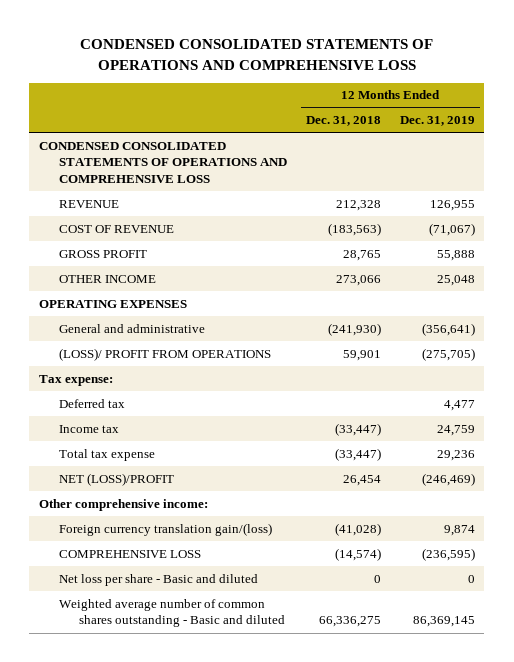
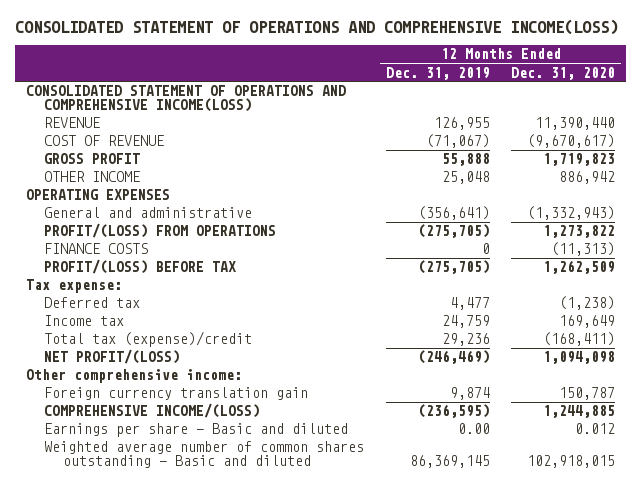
- CONDENSED CONSOLIDATED STATEMENTS OF OPERATIONS AND COMPREHENSIVE LOSS
+ CONSOLIDATED STATEMENT OF OPERATIONS AND COMPREHENSIVE INCOME(LOSS)
- | 12 Months Ended Dec. 31, 2018 | 12 Months Ended Dec. 31, 2019
+ | 12 Months Ended Dec. 31, 2019 | 12 Months Ended Dec. 31, 2020
- CONDENSED CONSOLIDATED STATEMENTS OF OPERATIONS AND COMPREHENSIVE LOSS
+ CONSOLIDATED STATEMENT OF OPERATIONS AND COMPREHENSIVE INCOME(LOSS)
- (LOSS)/ PROFIT FROM OPERATIONS | 59,901 | (275,705)
+ PROFIT/(LOSS) FROM OPERATIONS | (275,705) | 1,273,822
+ FINANCE COSTS | 0 | (11,313)
+ PROFIT/(LOSS) BEFORE TAX | (275,705) | 1,262,509
- Total tax expense | (33,447) | 29,236
- NET (LOSS)/PROFIT | 26,454 | (246,469)
+ Total tax (expense)/credit | 29,236 | (168,411)
+ NET PROFIT/(LOSS) | (246,469) | 1,094,098
- Foreign currency translation gain/(loss) | (41,028) | 9,874
- COMPREHENSIVE LOSS | (14,574) | (236,595)
- Net loss per share - Basic and diluted | 0 | 0
+ Foreign currency translation gain | 9,874 | 150,787
+ COMPREHENSIVE INCOME/(LOSS) | (236,595) | 1,244,885
+ Earnings per share - Basic and diluted | 0.00 | 0.012

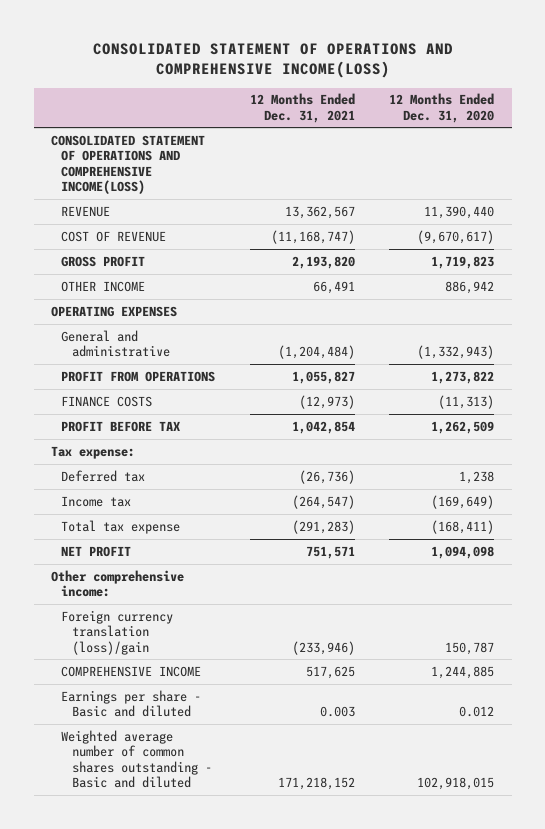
- | 12 Months Ended Dec. 31, 2019 | 12 Months Ended Dec. 31, 2020
+ | 12 Months Ended Dec. 31, 2021 | 12 Months Ended Dec. 31, 2020
- PROFIT/(LOSS) FROM OPERATIONS | (275,705) | 1,273,822
+ PROFIT FROM OPERATIONS | 1,055,827 | 1,273,822
- PROFIT/(LOSS) BEFORE TAX | (275,705) | 1,262,509
+ PROFIT BEFORE TAX | 1,042,854 | 1,262,509
- Deferred tax | 4,477 | (1,238)
- Income tax | 24,759 | 169,649
- Total tax (expense)/credit | 29,236 | (168,411)
- NET PROFIT/(LOSS) | (246,469) | 1,094,098
+ Deferred tax | (26,736) | 1,238
+ Income tax | (264,547) | (169,649)
+ Total tax expense | (291,283) | (168,411)
+ NET PROFIT | 751,571 | 1,094,098
- Foreign currency translation gain | 9,874 | 150,787
- COMPREHENSIVE INCOME/(LOSS) | (236,595) | 1,244,885
+ Foreign currency translation (loss)/gain | (233,946) | 150,787
+ COMPREHENSIVE INCOME | 517,625 | 1,244,885

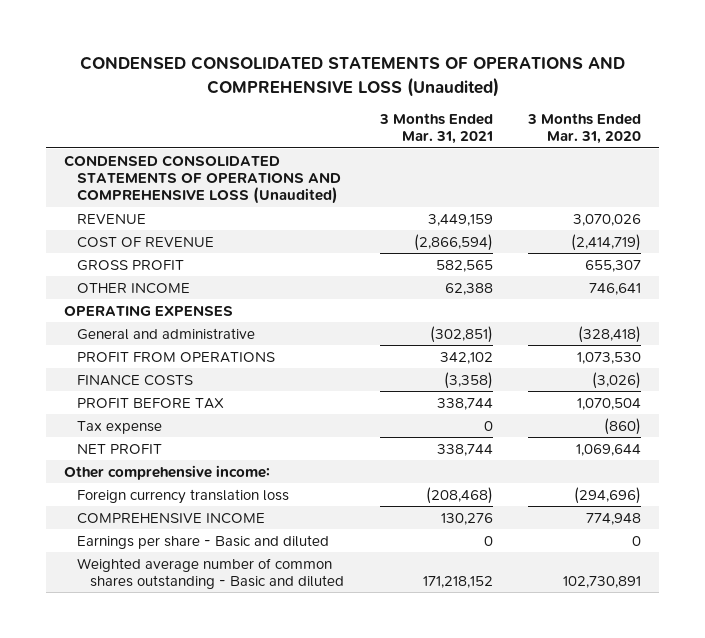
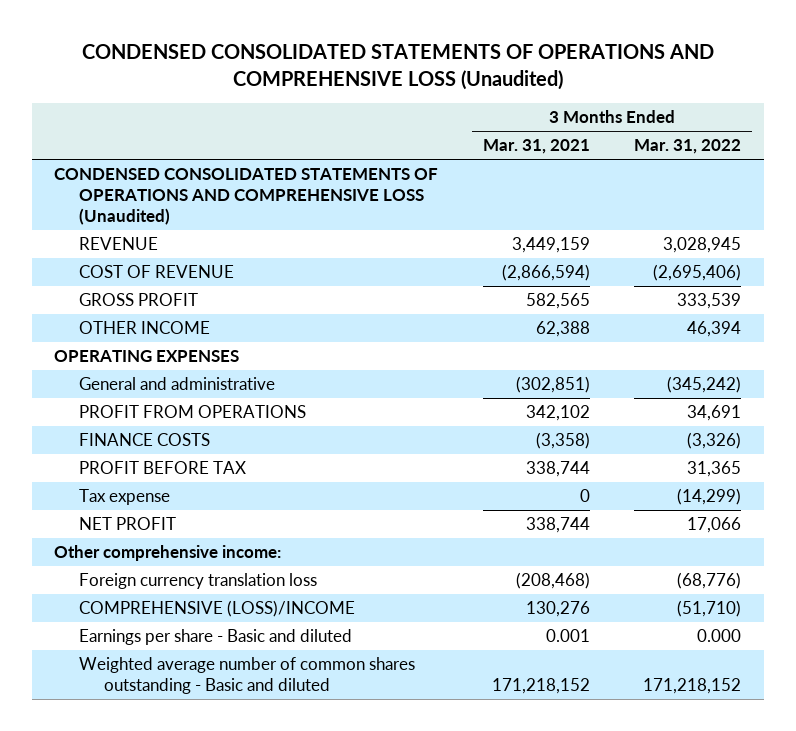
- | 3 Months Ended Mar. 31, 2021 | 3 Months Ended Mar. 31, 2020
+ | 3 Months Ended Mar. 31, 2021 | 3 Months Ended Mar. 31, 2022
- COMPREHENSIVE INCOME | 130,276 | 774,948
- Earnings per share - Basic and diluted | 0 | 0
+ COMPREHENSIVE (LOSS)/INCOME | 130,276 | (51,710)
+ Earnings per share - Basic and diluted | 0.001 | 0.000

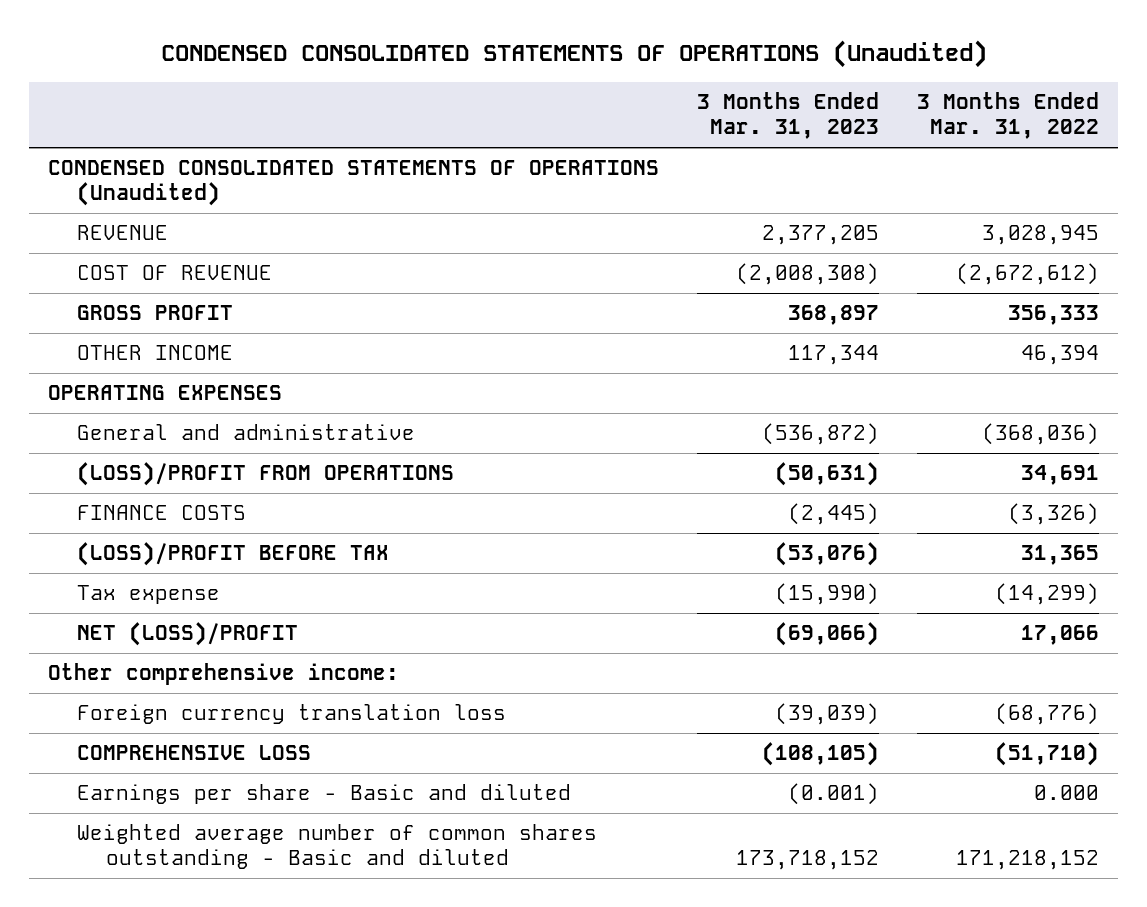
- CONDENSED CONSOLIDATED STATEMENTS OF OPERATIONS AND COMPREHENSIVE LOSS (Unaudited)
+ CONDENSED CONSOLIDATED STATEMENTS OF OPERATIONS (Unaudited)
- | 3 Months Ended Mar. 31, 2021 | 3 Months Ended Mar. 31, 2022
+ | 3 Months Ended Mar. 31, 2023 | 3 Months Ended Mar. 31, 2022
- CONDENSED CONSOLIDATED STATEMENTS OF OPERATIONS AND COMPREHENSIVE LOSS (Unaudited)
+ CONDENSED CONSOLIDATED STATEMENTS OF OPERATIONS (Unaudited)
- COST OF REVENUE | (2,866,594) | (2,695,406)
- GROSS PROFIT | 582,565 | 333,539
+ COST OF REVENUE | (2,008,308) | (2,672,612)
+ GROSS PROFIT | 368,897 | 356,333
- General and administrative | (302,851) | (345,242)
- PROFIT FROM OPERATIONS | 342,102 | 34,691
+ General and administrative | (536,872) | (368,036)
+ (LOSS)/PROFIT FROM OPERATIONS | (50,631) | 34,691
- PROFIT BEFORE TAX | 338,744 | 31,365
+ (LOSS)/PROFIT BEFORE TAX | (53,076) | 31,365
- NET PROFIT | 338,744 | 17,066
+ NET (LOSS)/PROFIT | (69,066) | 17,066
- COMPREHENSIVE (LOSS)/INCOME | 130,276 | (51,710)
+ COMPREHENSIVE LOSS | (108,105) | (51,710)

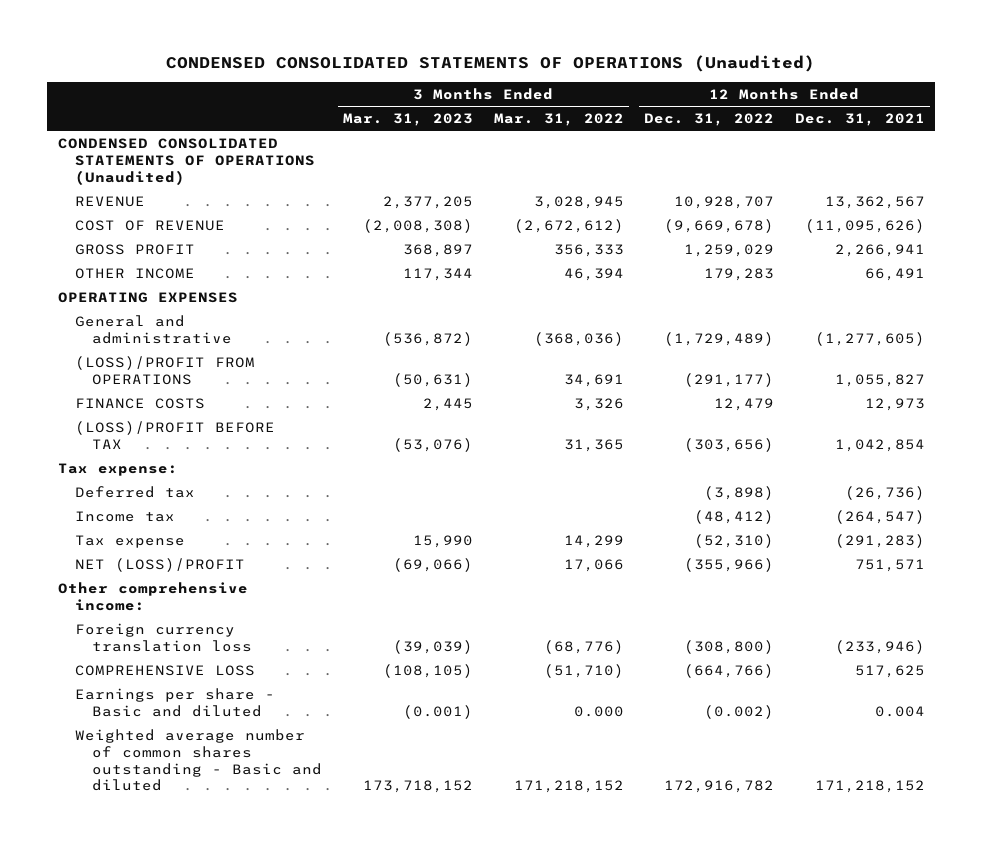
- | 3 Months Ended Mar. 31, 2023 | 3 Months Ended Mar. 31, 2022
+ | 3 Months Ended Mar. 31, 2023 | 3 Months Ended Mar. 31, 2022 | 12 Months Ended Dec. 31, 2022 | 12 Months Ended Dec. 31, 2021
- FINANCE COSTS | (2,445) | (3,326)
+ FINANCE COSTS | 2,445 | 3,326 | 12,479 | 12,973
- Tax expense | (15,990) | (14,299)
+ Tax expense:
+ Deferred tax | | | (3,898) | (26,736)
+ Income tax | | | (48,412) | (264,547)
+ Tax expense | 15,990 | 14,299 | (52,310) | (291,283)

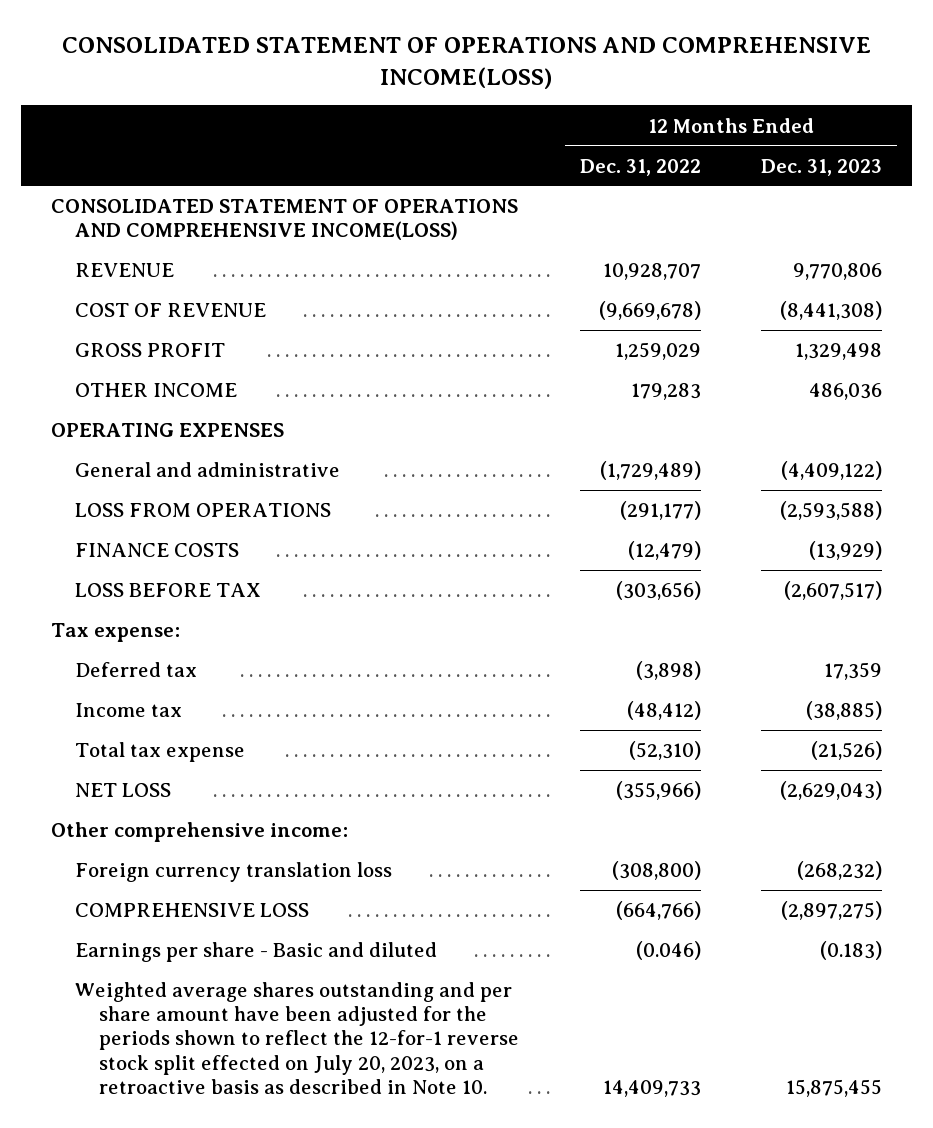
- CONDENSED CONSOLIDATED STATEMENTS OF OPERATIONS (Unaudited)
+ CONSOLIDATED STATEMENT OF OPERATIONS AND COMPREHENSIVE INCOME(LOSS)
- | 3 Months Ended Mar. 31, 2023 | 3 Months Ended Mar. 31, 2022 | 12 Months Ended Dec. 31, 2022 | 12 Months Ended Dec. 31, 2021
+ | 12 Months Ended Dec. 31, 2022 | 12 Months Ended Dec. 31, 2023
- CONDENSED CONSOLIDATED STATEMENTS OF OPERATIONS (Unaudited)
+ CONSOLIDATED STATEMENT OF OPERATIONS AND COMPREHENSIVE INCOME(LOSS)
- (LOSS)/PROFIT FROM OPERATIONS | (50,631) | 34,691 | (291,177) | 1,055,827
- FINANCE COSTS | 2,445 | 3,326 | 12,479 | 12,973
- (LOSS)/PROFIT BEFORE TAX | (53,076) | 31,365 | (303,656) | 1,042,854
+ LOSS FROM OPERATIONS | (291,177) | (2,593,588)
+ FINANCE COSTS | (12,479) | (13,929)
+ LOSS BEFORE TAX | (303,656) | (2,607,517)
- Tax expense | 15,990 | 14,299 | (52,310) | (291,283)
- NET (LOSS)/PROFIT | (69,066) | 17,066 | (355,966) | 751,571
+ Total tax expense | (52,310) | (21,526)
+ NET LOSS | (355,966) | (2,629,043)
- Earnings per share - Basic and diluted | (0.001) | 0.000 | (0.002) | 0.004
- Weighted average number of common shares outstanding - Basic and diluted | 173,718,152 | 171,218,152 | 172,916,782 | 171,218,152
+ Earnings per share - Basic and diluted | (0.046) | (0.183)
+ Weighted average shares outstanding and per share amount have been adjusted for the periods shown to reflect the 12-for-1 reverse stock split effected on July 20, 2023, on a retroactive basis as described in Note 10. | 14,409,733 | 15,875,455

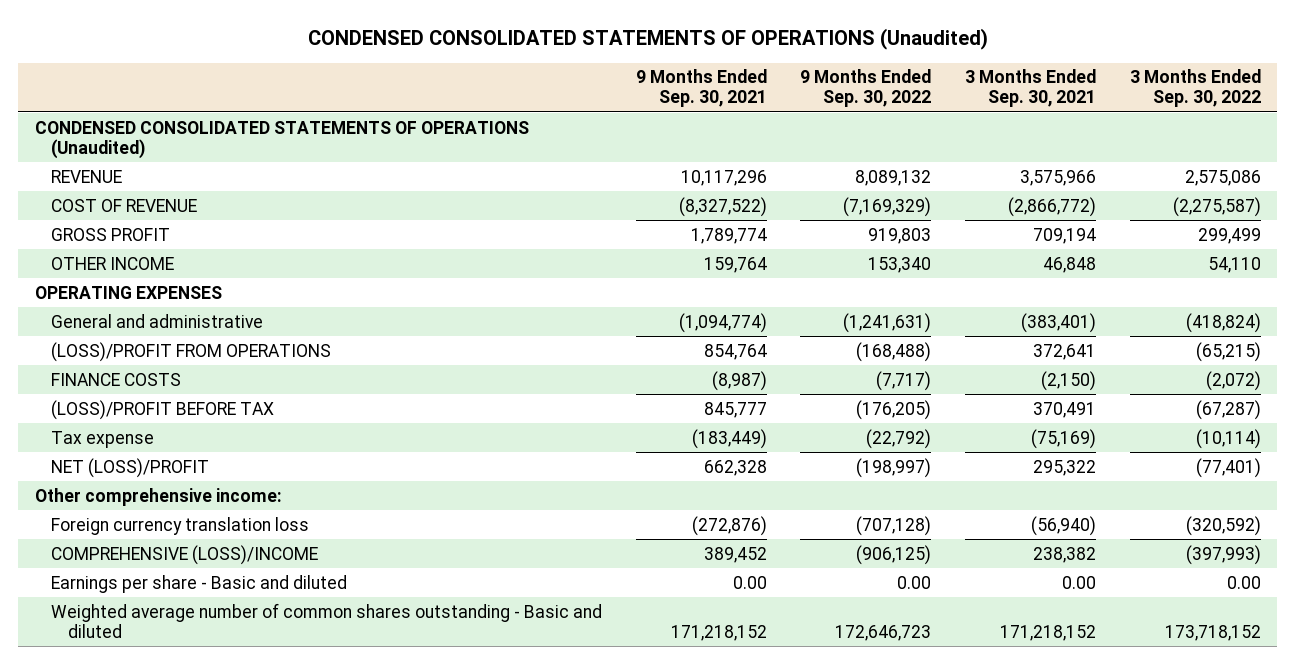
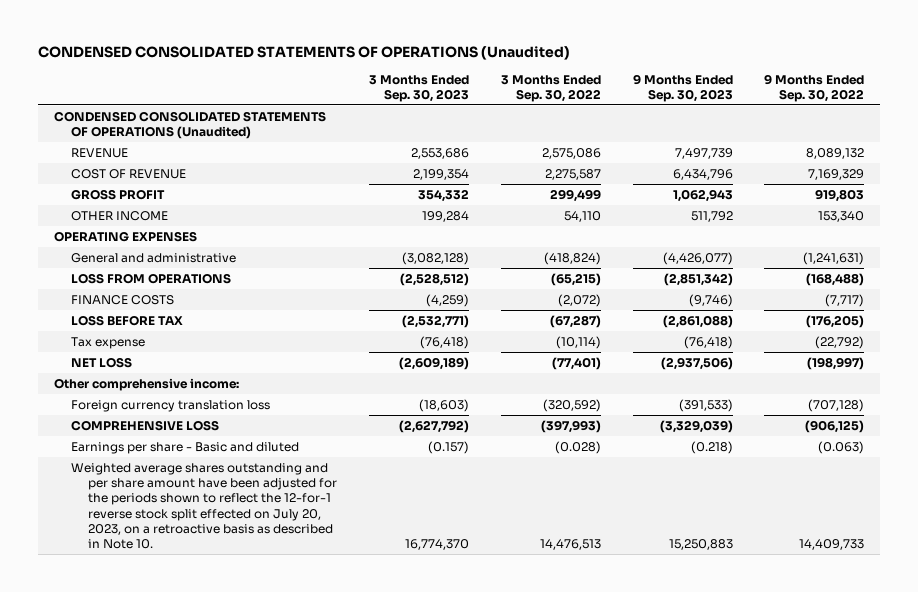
- | 9 Months Ended Sep. 30, 2021 | 9 Months Ended Sep. 30, 2022 | 3 Months Ended Sep. 30, 2021 | 3 Months Ended Sep. 30, 2022
+ | 3 Months Ended Sep. 30, 2023 | 3 Months Ended Sep. 30, 2022 | 9 Months Ended Sep. 30, 2023 | 9 Months Ended Sep. 30, 2022
- COST OF REVENUE | (8,327,522) | (7,169,329) | (2,866,772) | (2,275,587)
+ COST OF REVENUE | 2,199,354 | 2,275,587 | 6,434,796 | 7,169,329
- (LOSS)/PROFIT FROM OPERATIONS | 854,764 | (168,488) | 372,641 | (65,215)
+ LOSS FROM OPERATIONS | (2,528,512) | (65,215) | (2,851,342) | (168,488)
- (LOSS)/PROFIT BEFORE TAX | 845,777 | (176,205) | 370,491 | (67,287)
+ LOSS BEFORE TAX | (2,532,771) | (67,287) | (2,861,088) | (176,205)
- NET (LOSS)/PROFIT | 662,328 | (198,997) | 295,322 | (77,401)
+ NET LOSS | (2,609,189) | (77,401) | (2,937,506) | (198,997)
- COMPREHENSIVE (LOSS)/INCOME | 389,452 | (906,125) | 238,382 | (397,993)
- Earnings per share - Basic and diluted | 0.00 | 0.00 | 0.00 | 0.00
- Weighted average number of common shares outstanding - Basic and diluted | 171,218,152 | 172,646,723 | 171,218,152 | 173,718,152
+ COMPREHENSIVE LOSS | (2,627,792) | (397,993) | (3,329,039) | (906,125)
+ Earnings per share - Basic and diluted | (0.157) | (0.028) | (0.218) | (0.063)
+ Weighted average shares outstanding and per share amount have been adjusted for the periods shown to reflect the 12-for-1 reverse stock split effected on July 20, 2023, on a retroactive basis as described in Note 10. | 16,774,370 | 14,476,513 | 15,250,883 | 14,409,733

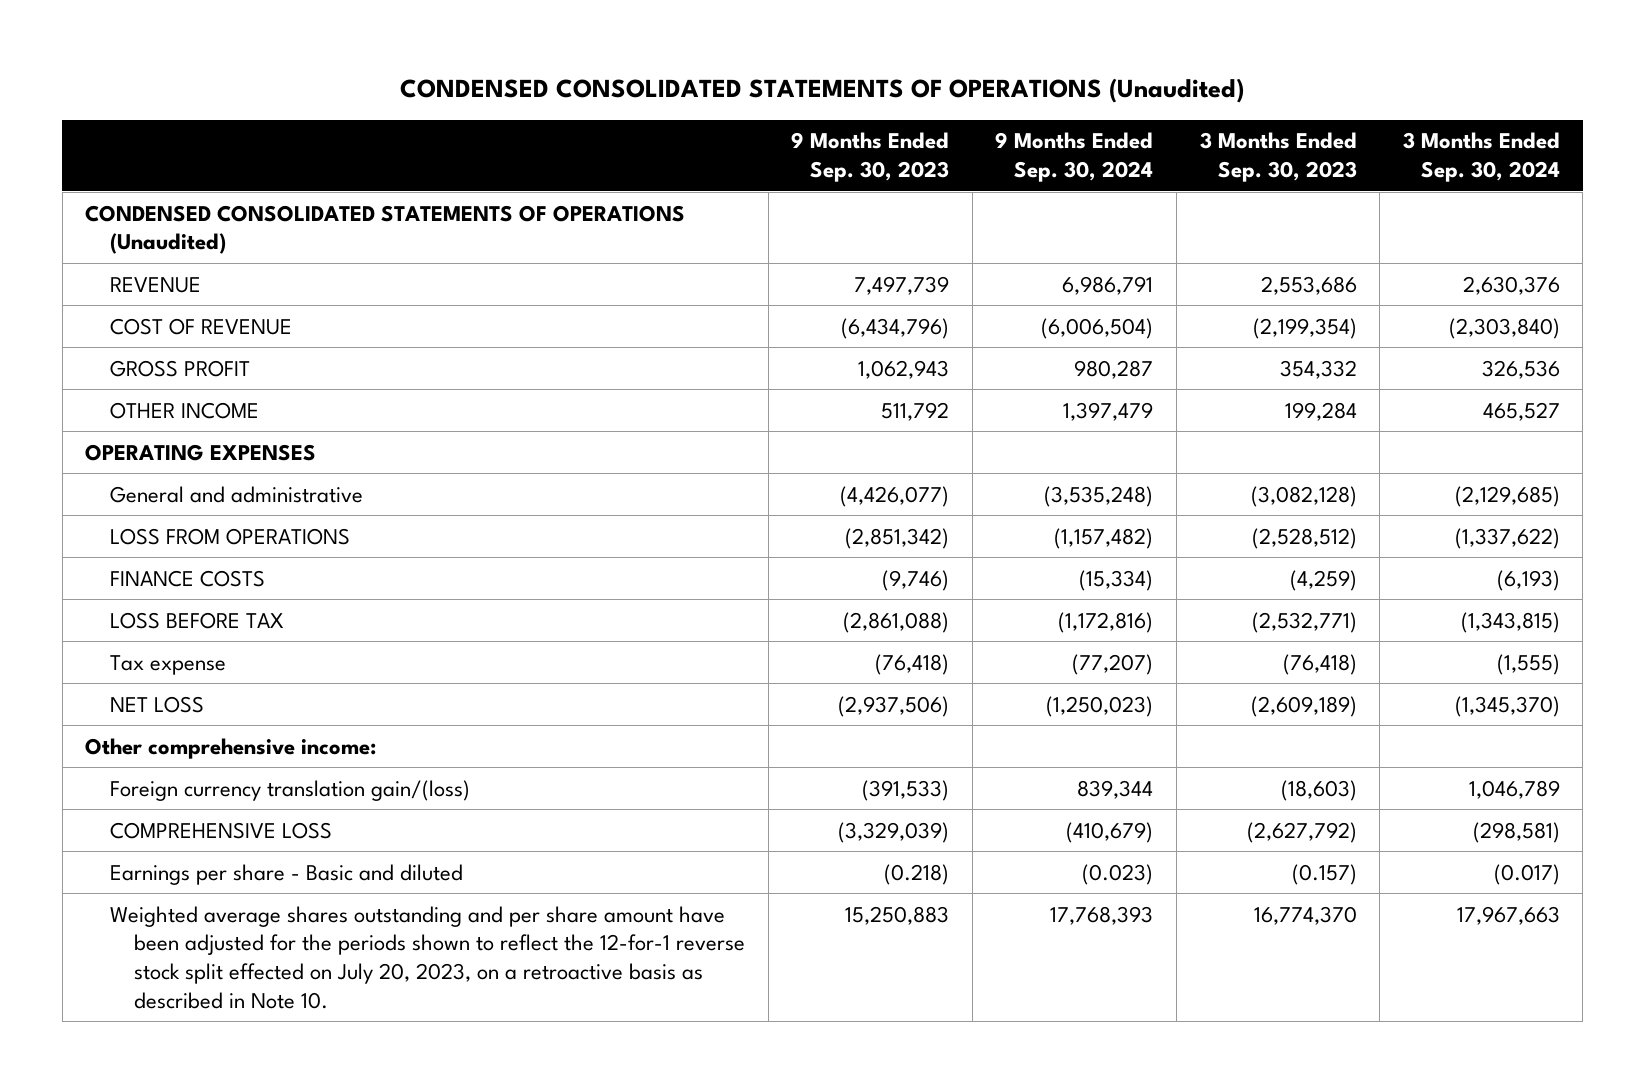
- | 3 Months Ended Sep. 30, 2023 | 3 Months Ended Sep. 30, 2022 | 9 Months Ended Sep. 30, 2023 | 9 Months Ended Sep. 30, 2022
+ | 9 Months Ended Sep. 30, 2023 | 9 Months Ended Sep. 30, 2024 | 3 Months Ended Sep. 30, 2023 | 3 Months Ended Sep. 30, 2024
- COST OF REVENUE | 2,199,354 | 2,275,587 | 6,434,796 | 7,169,329
+ COST OF REVENUE | (6,434,796) | (6,006,504) | (2,199,354) | (2,303,840)
- Foreign currency translation loss | (18,603) | (320,592) | (391,533) | (707,128)
+ Foreign currency translation gain/(loss) | (391,533) | 839,344 | (18,603) | 1,046,789

